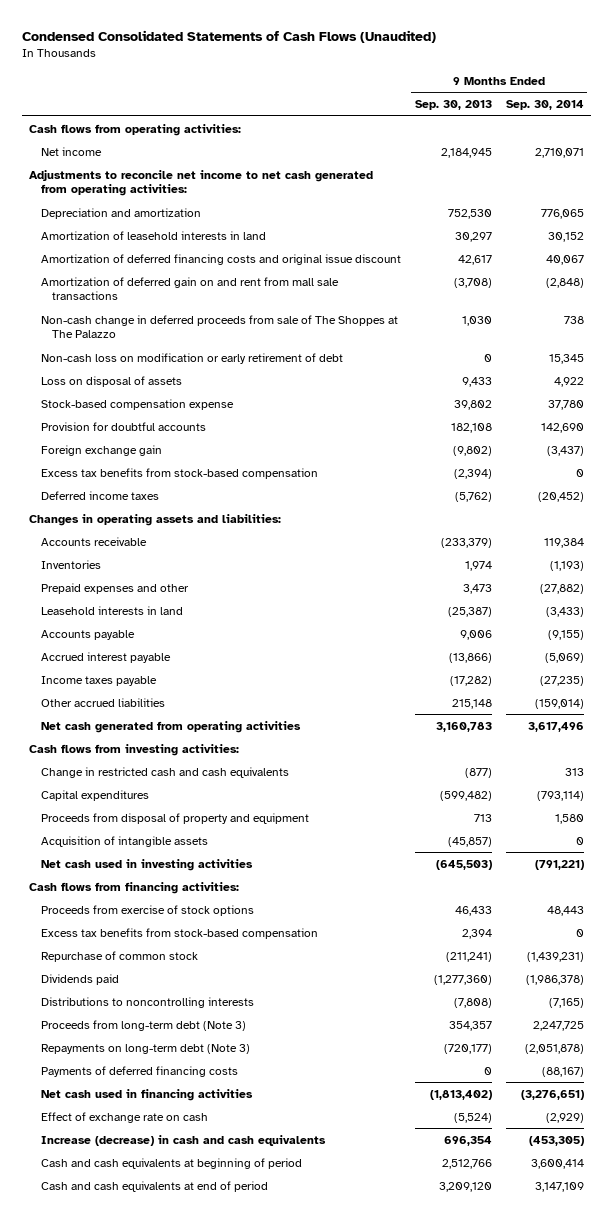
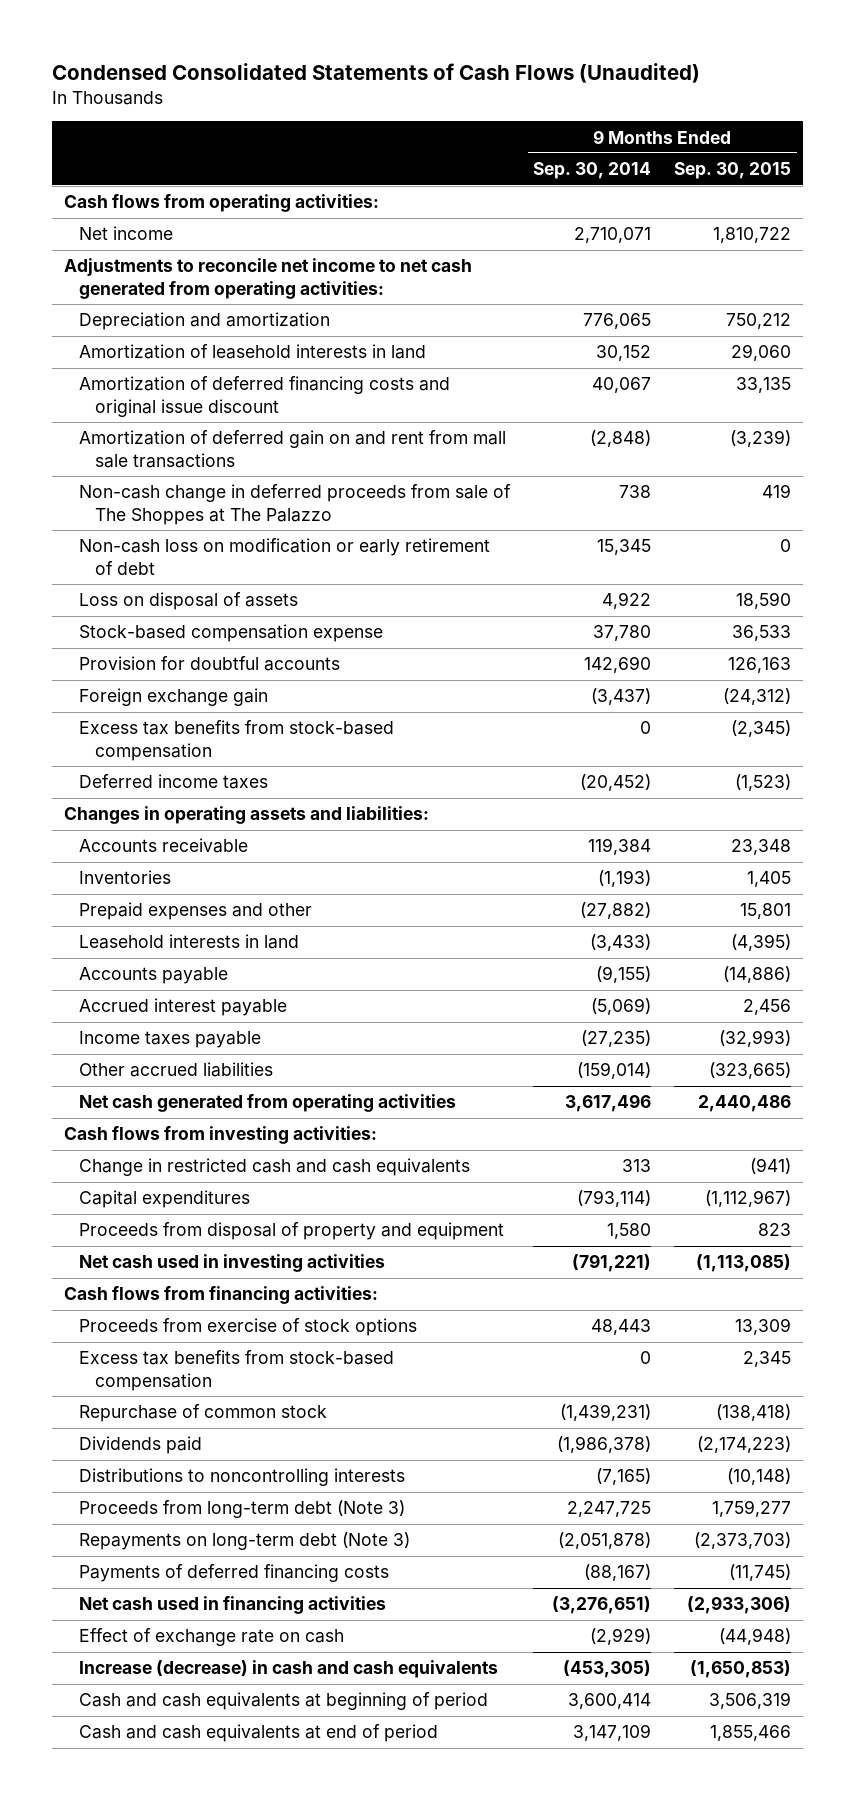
- | 9 Months Ended Sep. 30, 2013 | 9 Months Ended Sep. 30, 2014
+ | 9 Months Ended Sep. 30, 2014 | 9 Months Ended Sep. 30, 2015
- Acquisition of intangible assets | (45,857) | 0

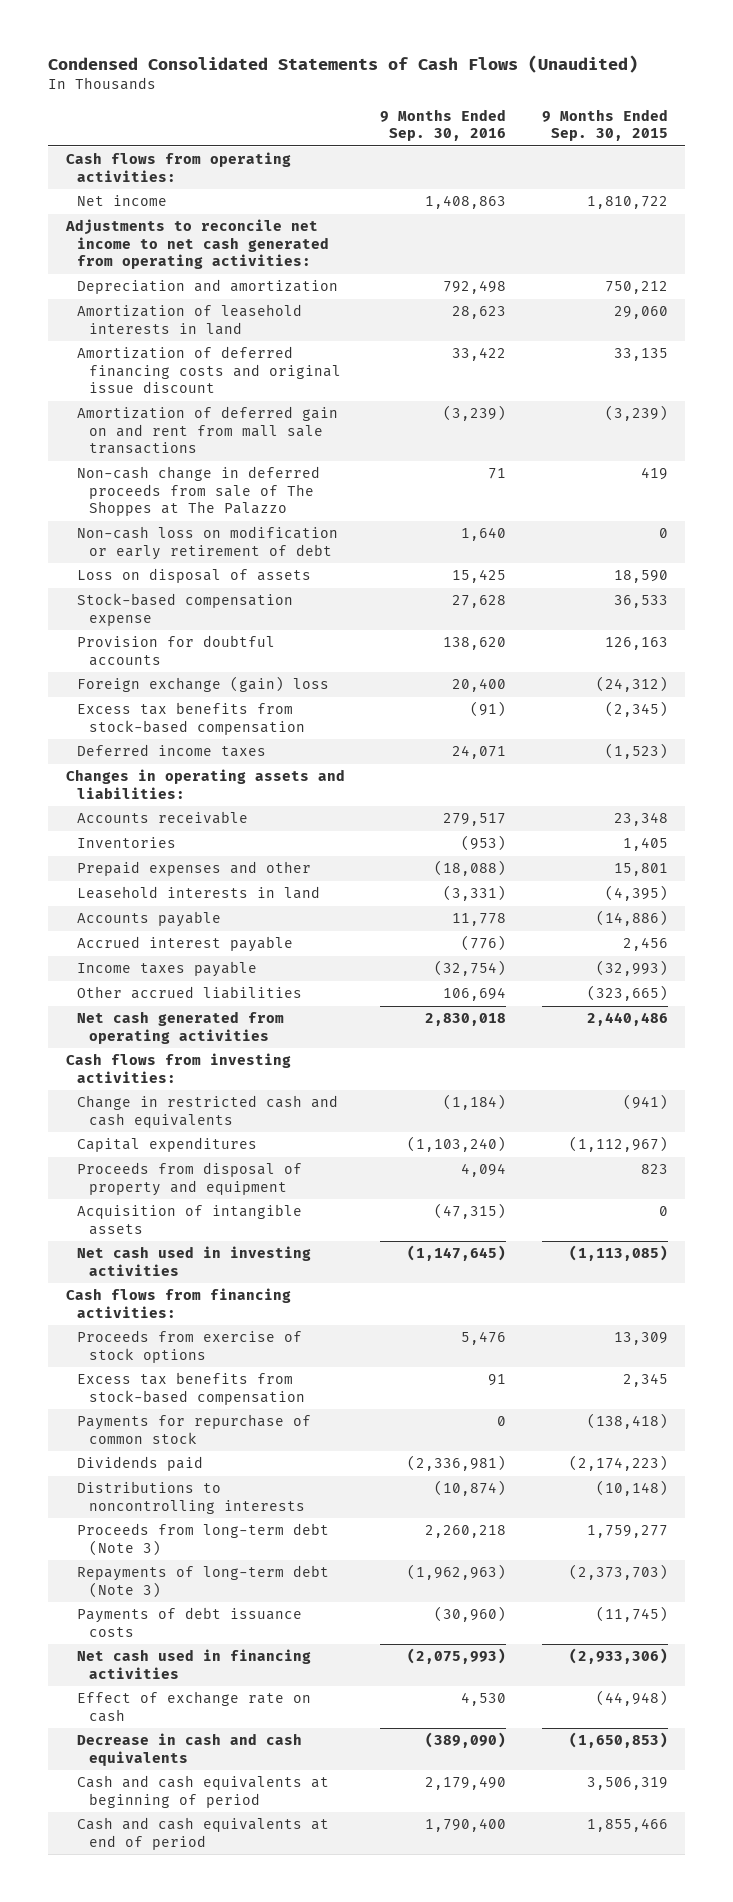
- | 9 Months Ended Sep. 30, 2014 | 9 Months Ended Sep. 30, 2015
+ | 9 Months Ended Sep. 30, 2016 | 9 Months Ended Sep. 30, 2015
- Foreign exchange gain | (3,437) | (24,312)
+ Foreign exchange (gain) loss | 20,400 | (24,312)
+ Acquisition of intangible assets | (47,315) | 0
- Repurchase of common stock | (1,439,231) | (138,418)
+ Payments for repurchase of common stock | 0 | (138,418)
- Repayments on long-term debt (Note 3) | (2,051,878) | (2,373,703)
- Payments of deferred financing costs | (88,167) | (11,745)
+ Repayments of long-term debt (Note 3) | (1,962,963) | (2,373,703)
+ Payments of debt issuance costs | (30,960) | (11,745)
- Increase (decrease) in cash and cash equivalents | (453,305) | (1,650,853)
+ Decrease in cash and cash equivalents | (389,090) | (1,650,853)

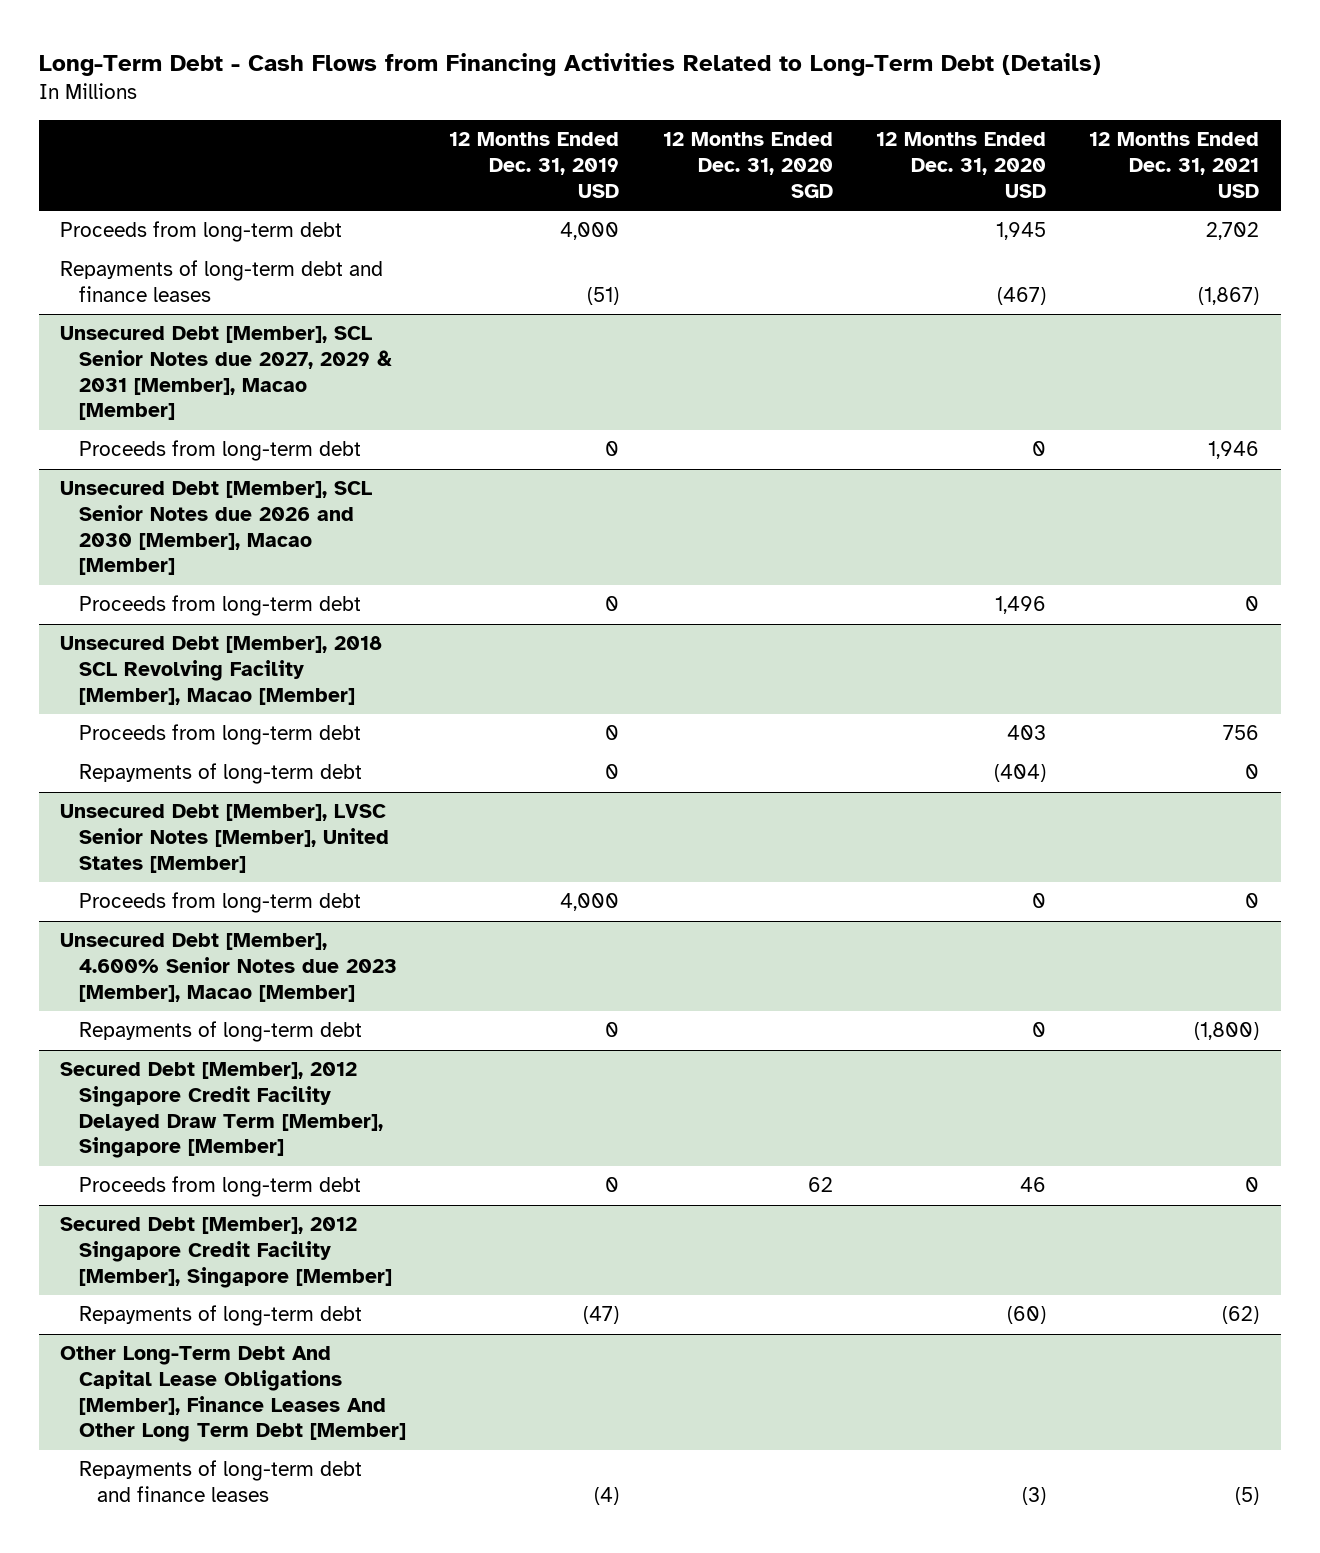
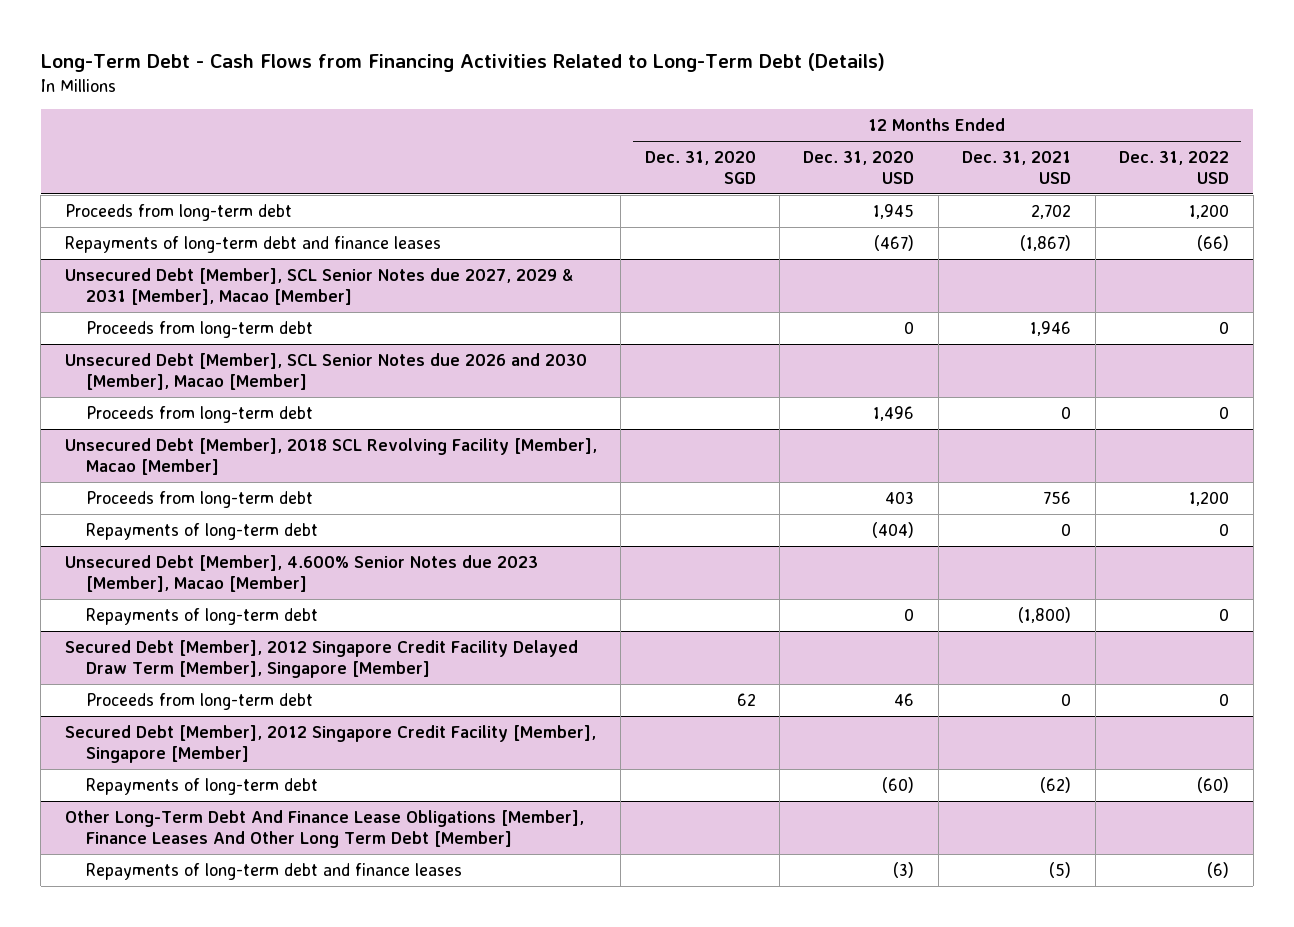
- | 12 Months Ended Dec. 31, 2019 USD | 12 Months Ended Dec. 31, 2020 SGD | 12 Months Ended Dec. 31, 2020 USD | 12 Months Ended Dec. 31, 2021 USD
+ | 12 Months Ended Dec. 31, 2020 SGD | 12 Months Ended Dec. 31, 2020 USD | 12 Months Ended Dec. 31, 2021 USD | 12 Months Ended Dec. 31, 2022 USD
- Unsecured Debt [Member], LVSC Senior Notes [Member], United States [Member]
- Proceeds from long-term debt | 4,000 | | 0 | 0
- Other Long-Term Debt And Capital Lease Obligations [Member], Finance Leases And Other Long Term Debt [Member]
+ Other Long-Term Debt And Finance Lease Obligations [Member], Finance Leases And Other Long Term Debt [Member]

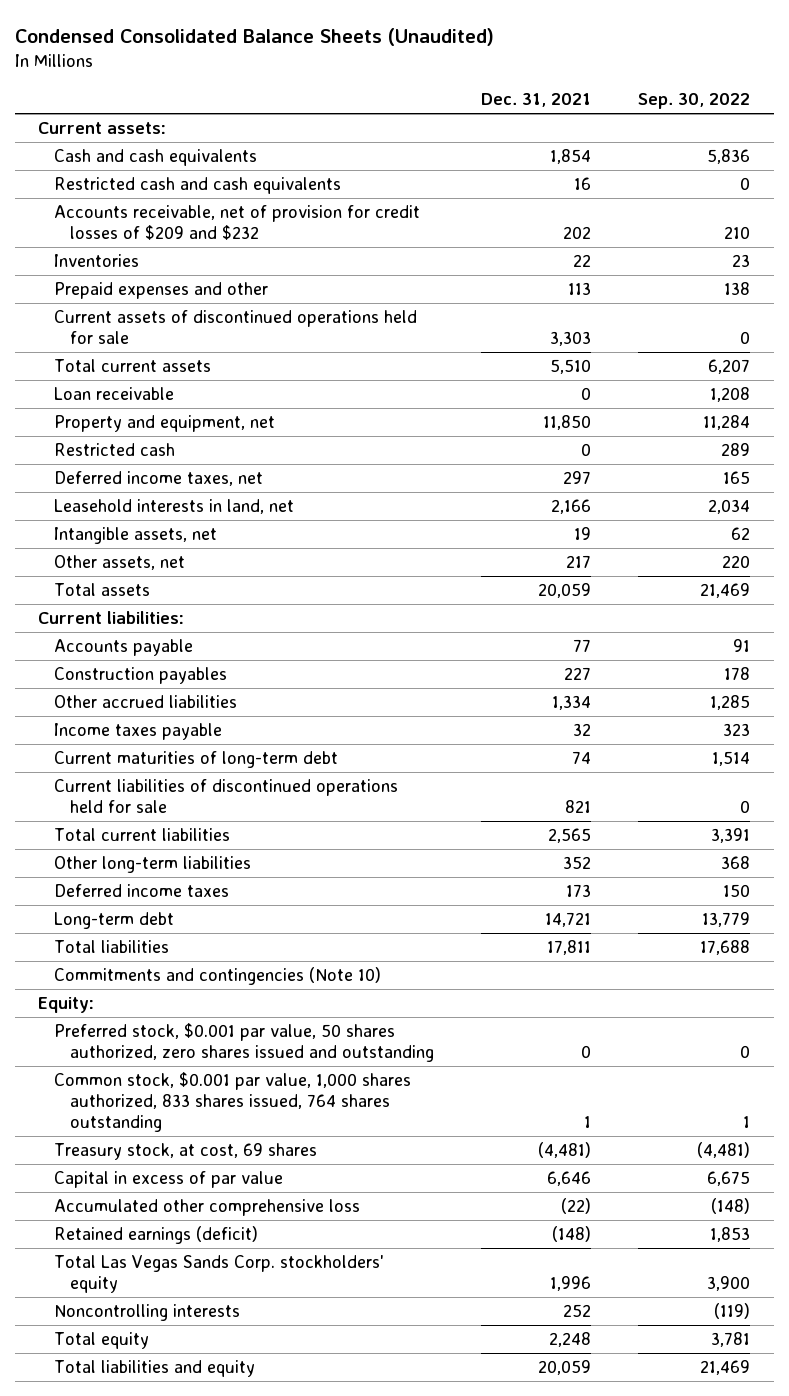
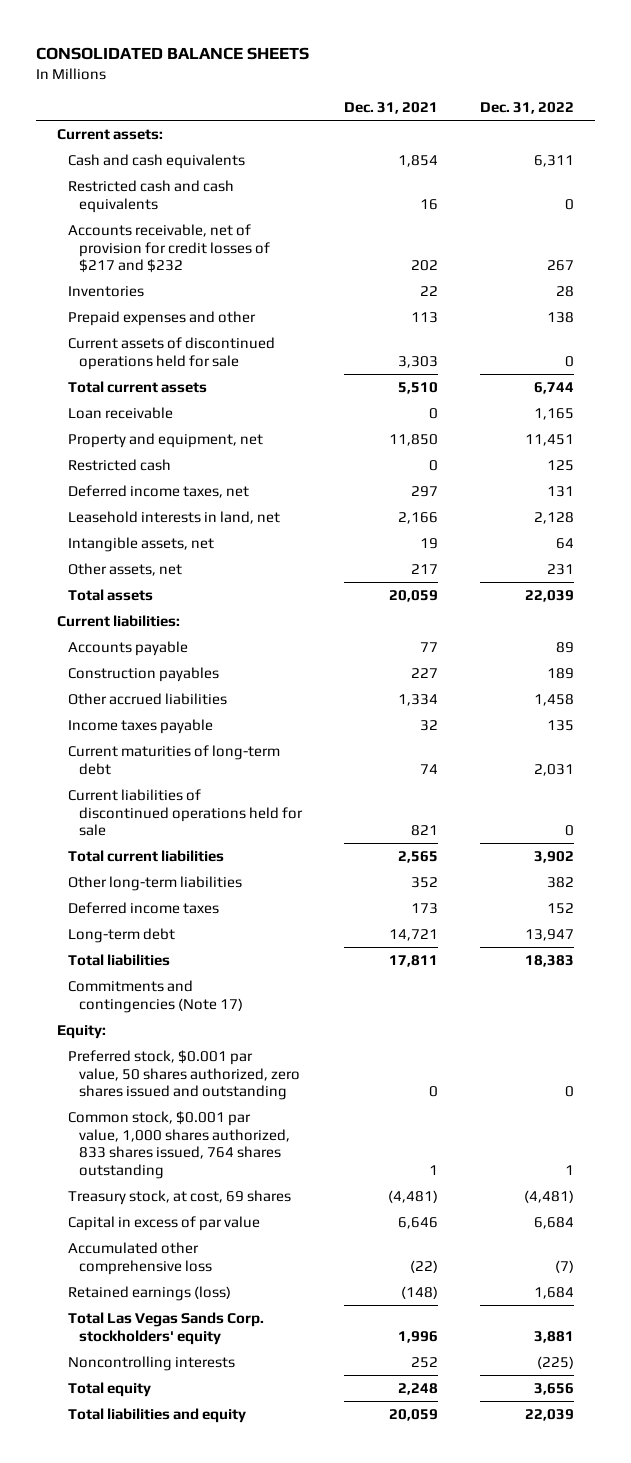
- Condensed Consolidated Balance Sheets (Unaudited)
+ CONSOLIDATED BALANCE SHEETS
- | Dec. 31, 2021 | Sep. 30, 2022
+ | Dec. 31, 2021 | Dec. 31, 2022
- Accounts receivable, net of provision for credit losses of $209 and $232 | 202 | 210
+ Accounts receivable, net of provision for credit losses of $217 and $232 | 202 | 267
- Commitments and contingencies (Note 10)
+ Commitments and contingencies (Note 17)
- Retained earnings (deficit) | (148) | 1,853
+ Retained earnings (loss) | (148) | 1,684

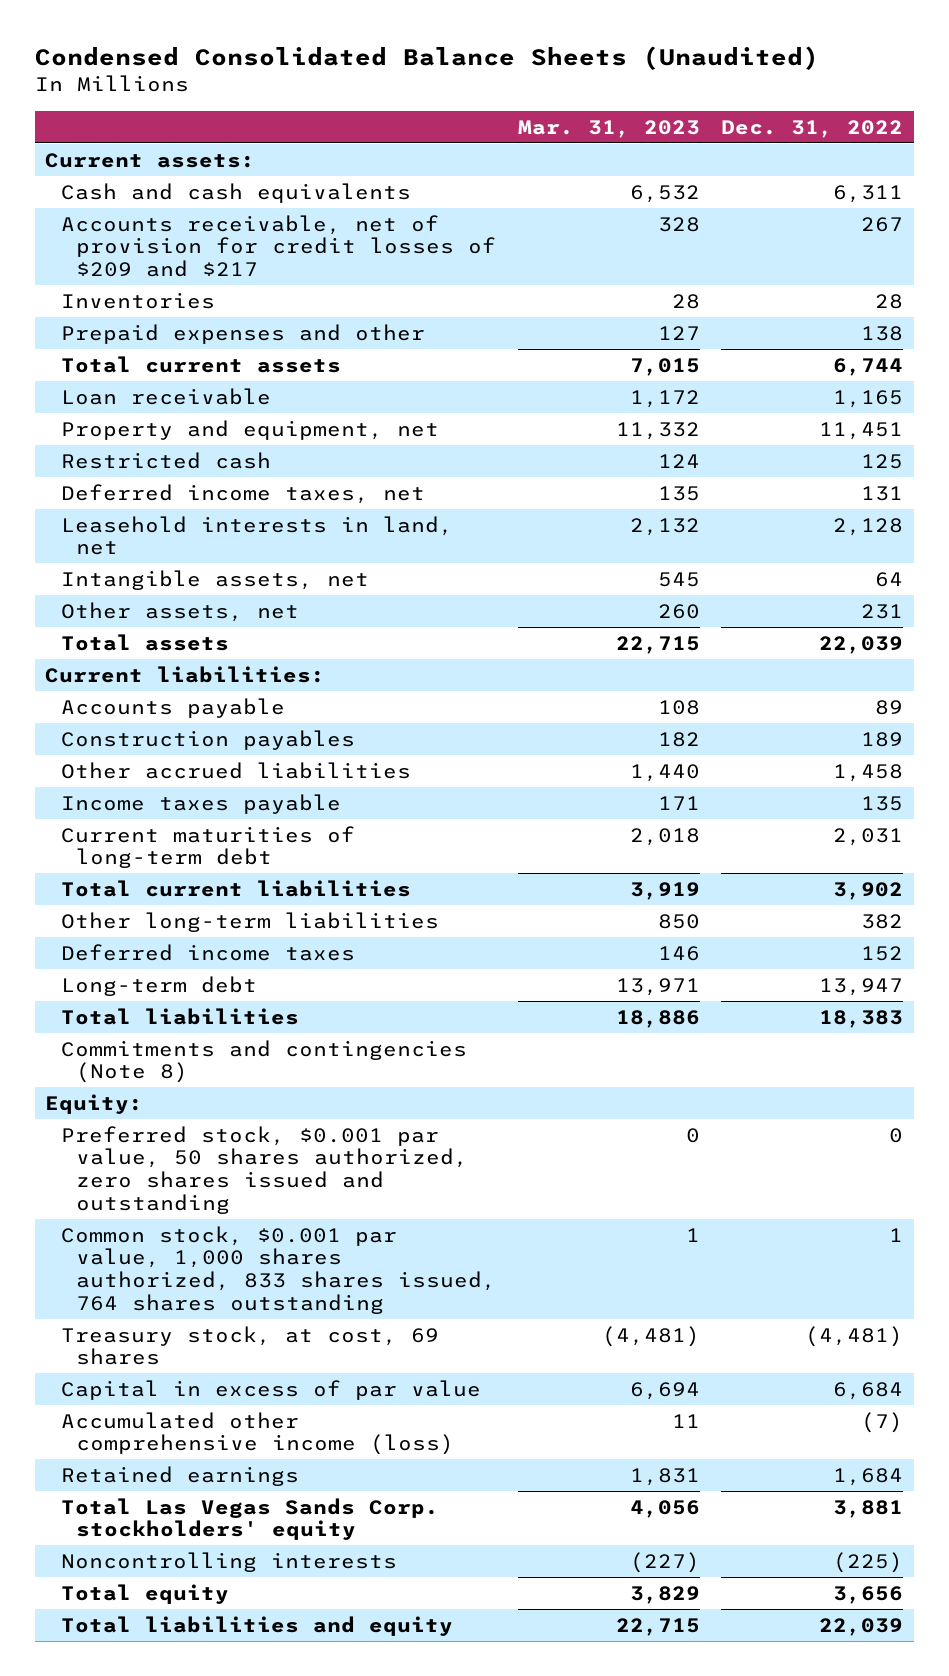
- CONSOLIDATED BALANCE SHEETS
+ Condensed Consolidated Balance Sheets (Unaudited)
- | Dec. 31, 2021 | Dec. 31, 2022
+ | Mar. 31, 2023 | Dec. 31, 2022
- Restricted cash and cash equivalents | 16 | 0
- Accounts receivable, net of provision for credit losses of $217 and $232 | 202 | 267
+ Accounts receivable, net of provision for credit losses of $209 and $217 | 328 | 267
- Current assets of discontinued operations held for sale | 3,303 | 0
- Current liabilities of discontinued operations held for sale | 821 | 0
- Commitments and contingencies (Note 17)
+ Commitments and contingencies (Note 8)
- Accumulated other comprehensive loss | (22) | (7)
- Retained earnings (loss) | (148) | 1,684
+ Accumulated other comprehensive income (loss) | 11 | (7)
+ Retained earnings | 1,831 | 1,684

